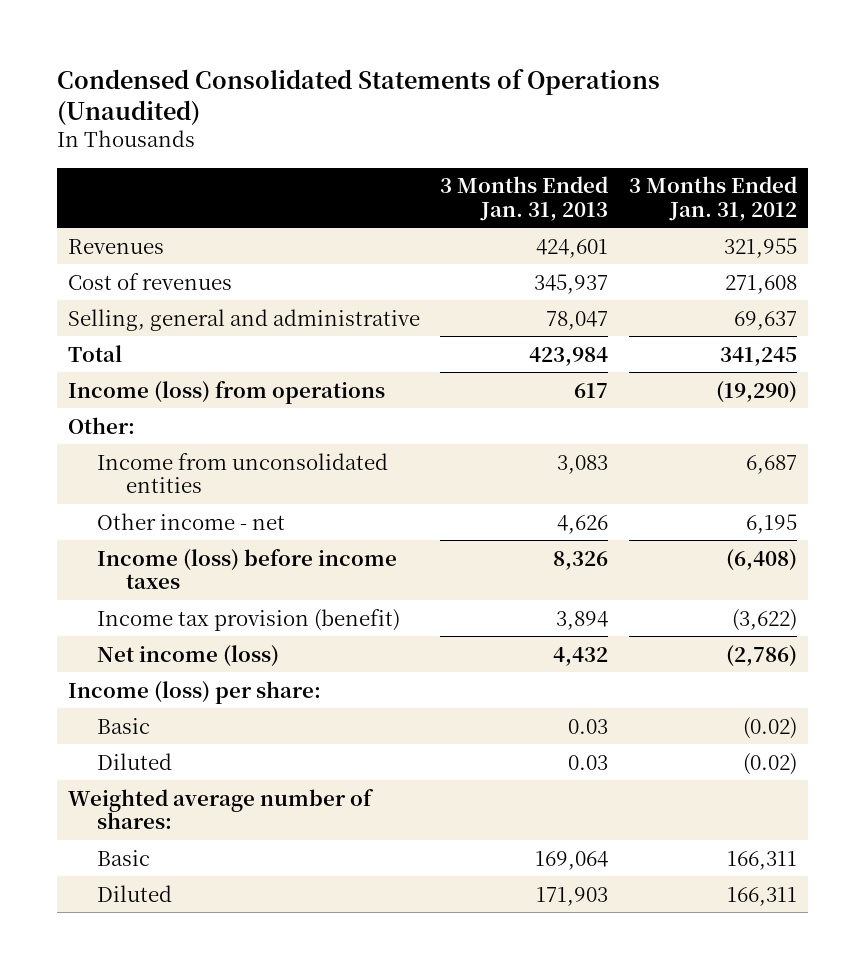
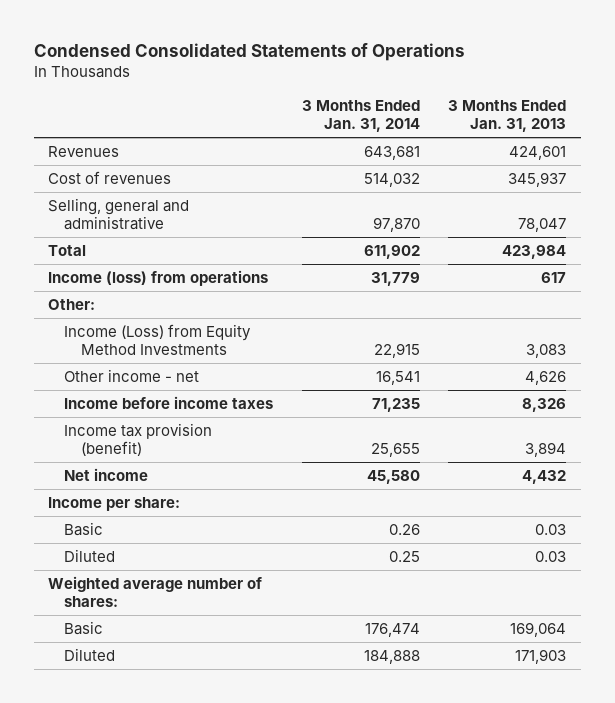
- Condensed Consolidated Statements of Operations (Unaudited)
+ Condensed Consolidated Statements of Operations
- | 3 Months Ended Jan. 31, 2013 | 3 Months Ended Jan. 31, 2012
+ | 3 Months Ended Jan. 31, 2014 | 3 Months Ended Jan. 31, 2013
- Income from unconsolidated entities | 3,083 | 6,687
+ Income (Loss) from Equity Method Investments | 22,915 | 3,083
- Income (loss) before income taxes | 8,326 | (6,408)
+ Income before income taxes | 71,235 | 8,326
- Net income (loss) | 4,432 | (2,786)
- Income (loss) per share:
+ Net income | 45,580 | 4,432
+ Income per share:

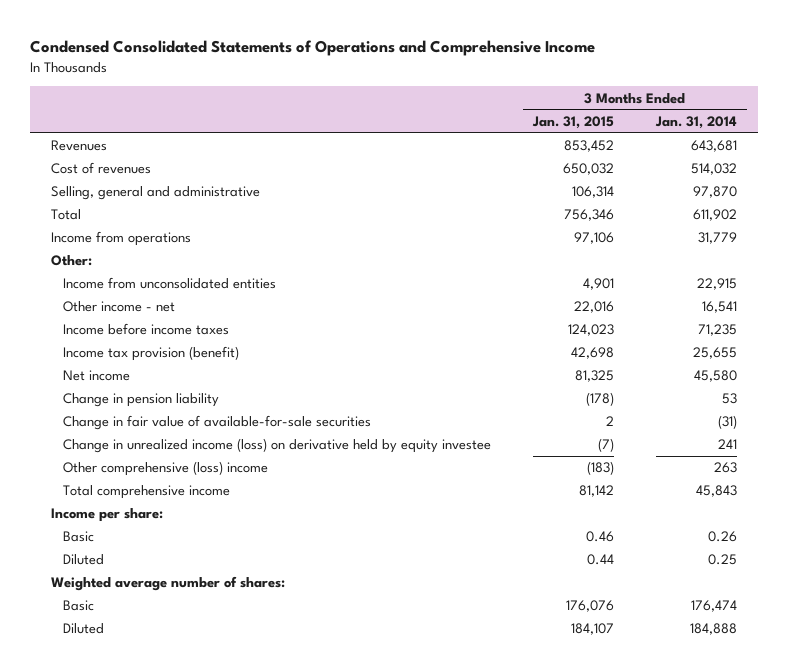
- Condensed Consolidated Statements of Operations
+ Condensed Consolidated Statements of Operations and Comprehensive Income
- | 3 Months Ended Jan. 31, 2014 | 3 Months Ended Jan. 31, 2013
+ | 3 Months Ended Jan. 31, 2015 | 3 Months Ended Jan. 31, 2014
- Income (loss) from operations | 31,779 | 617
+ Income from operations | 97,106 | 31,779
- Income (Loss) from Equity Method Investments | 22,915 | 3,083
+ Income from unconsolidated entities | 4,901 | 22,915
+ Change in pension liability | (178) | 53
+ Change in fair value of available-for-sale securities | 2 | (31)
+ Change in unrealized income (loss) on derivative held by equity investee | (7) | 241
+ Other comprehensive (loss) income | (183) | 263
+ Total comprehensive income | 81,142 | 45,843

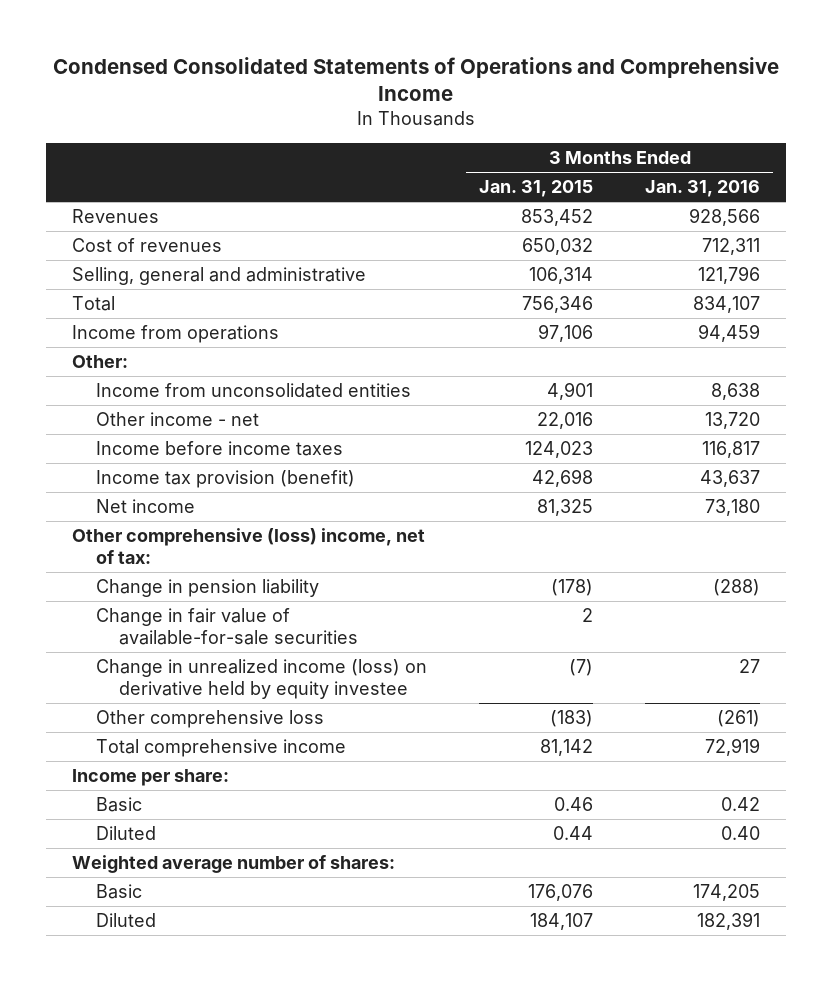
- | 3 Months Ended Jan. 31, 2015 | 3 Months Ended Jan. 31, 2014
+ | 3 Months Ended Jan. 31, 2015 | 3 Months Ended Jan. 31, 2016
+ Other comprehensive (loss) income, net of tax:
- Other comprehensive (loss) income | (183) | 263
+ Other comprehensive loss | (183) | (261)

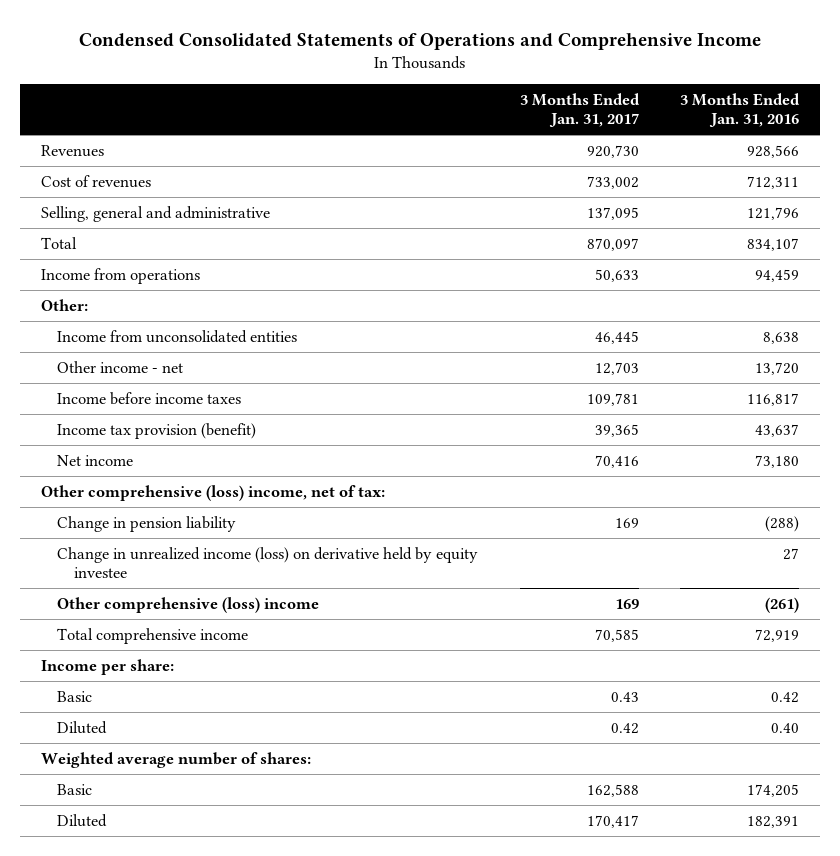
- | 3 Months Ended Jan. 31, 2015 | 3 Months Ended Jan. 31, 2016
+ | 3 Months Ended Jan. 31, 2017 | 3 Months Ended Jan. 31, 2016
- Change in fair value of available-for-sale securities | 2 |
- Other comprehensive loss | (183) | (261)
+ Other comprehensive (loss) income | 169 | (261)

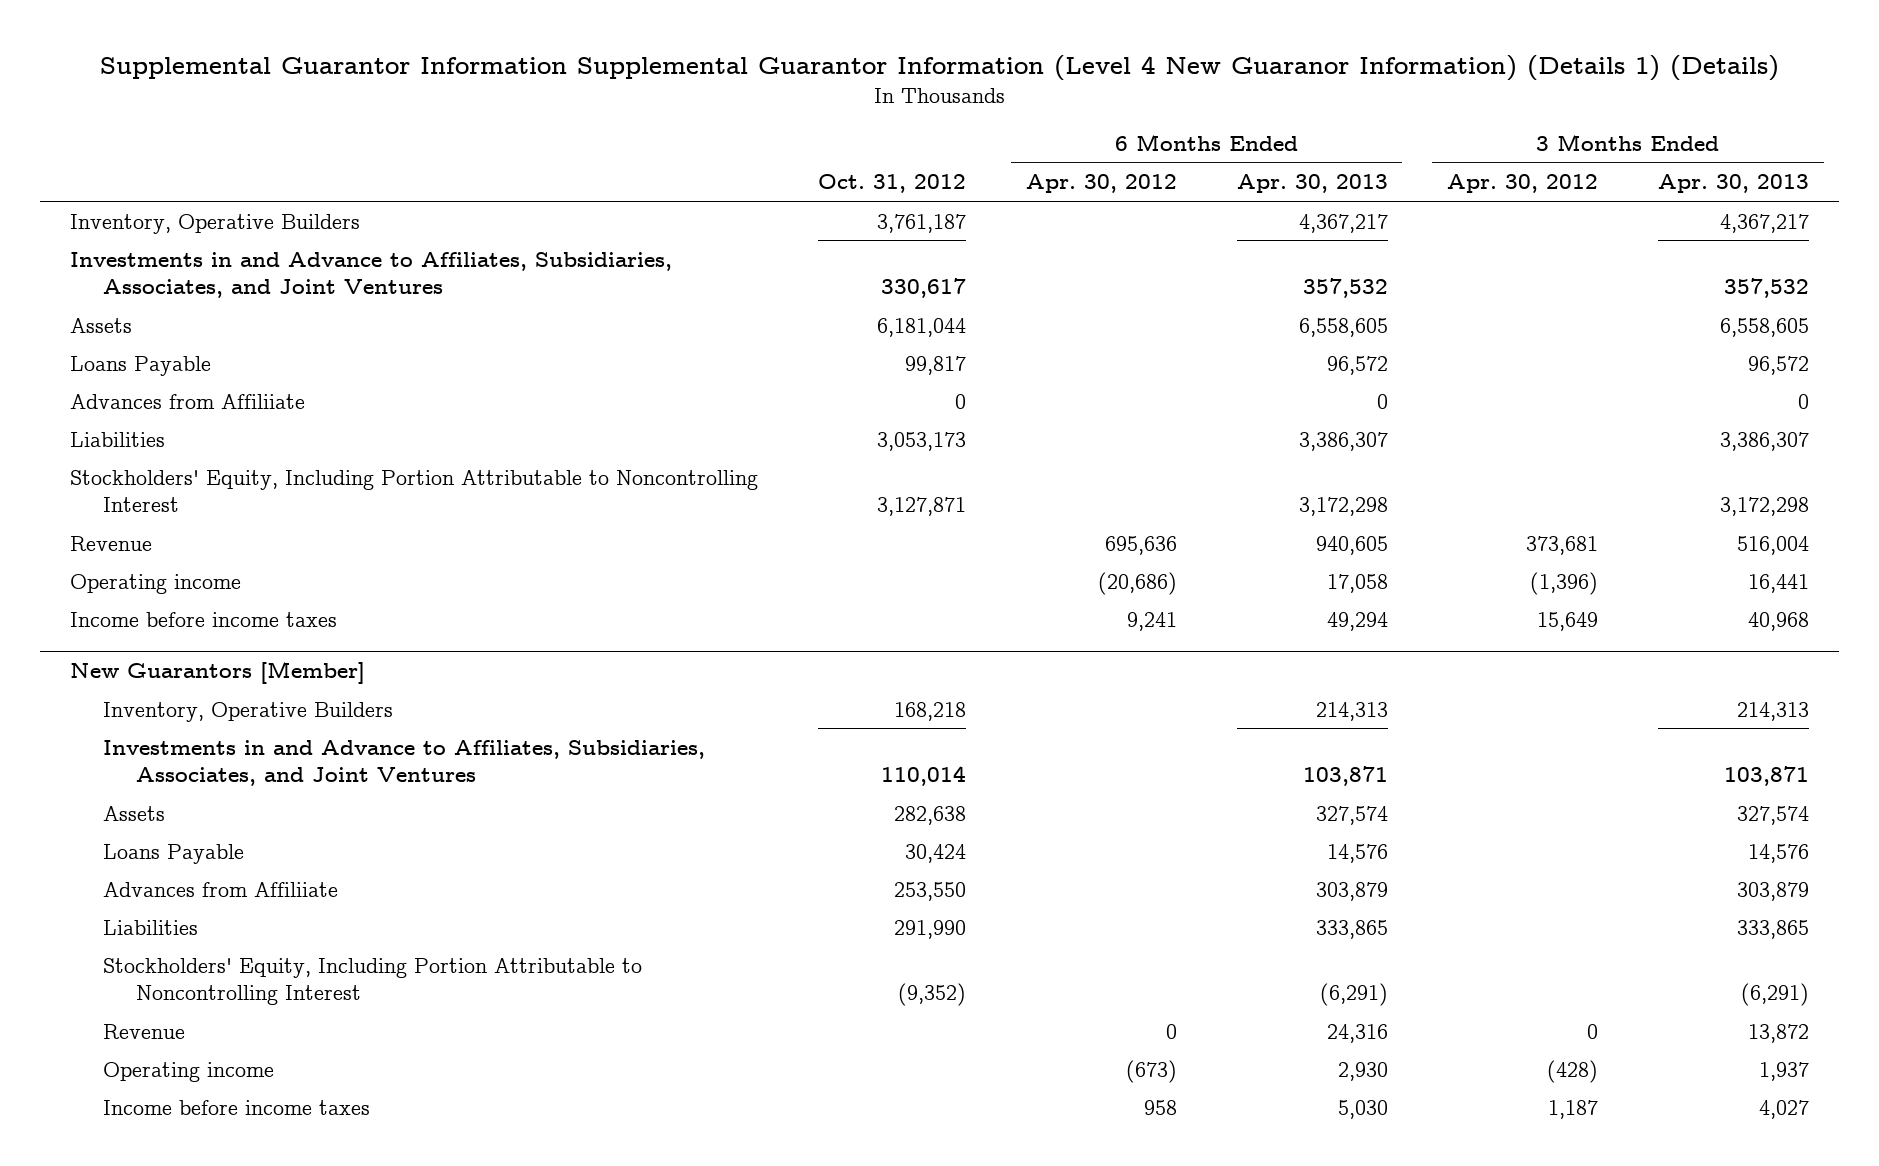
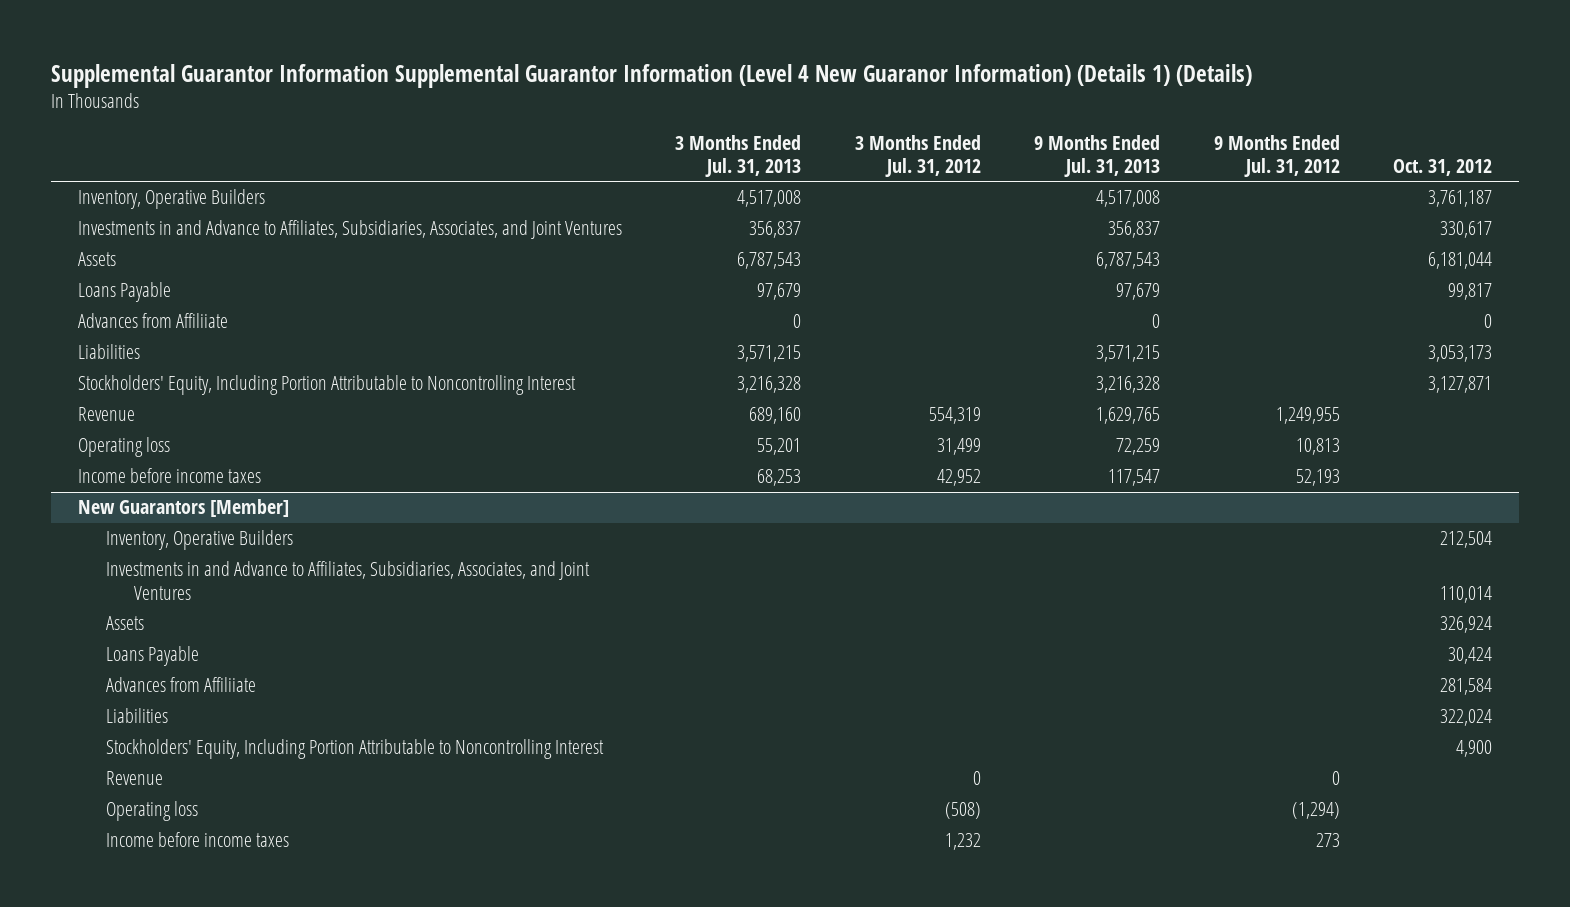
- | Oct. 31, 2012 | 6 Months Ended Apr. 30, 2012 | 6 Months Ended Apr. 30, 2013 | 3 Months Ended Apr. 30, 2012 | 3 Months Ended Apr. 30, 2013
+ | 3 Months Ended Jul. 31, 2013 | 3 Months Ended Jul. 31, 2012 | 9 Months Ended Jul. 31, 2013 | 9 Months Ended Jul. 31, 2012 | Oct. 31, 2012
- Operating income | | (20,686) | 17,058 | (1,396) | 16,441
+ Operating loss | 55,201 | 31,499 | 72,259 | 10,813 |
@ New Guarantors [Member]
- Inventory, Operative Builders | 168,218 | | 214,313 | | 214,313
+ Inventory, Operative Builders | | | | | 212,504
- Assets | 282,638 | | 327,574 | | 327,574
+ Assets | | | | | 326,924
- Advances from Affiliiate | 253,550 | | 303,879 | | 303,879
- Liabilities | 291,990 | | 333,865 | | 333,865
- Stockholders' Equity, Including Portion Attributable to Noncontrolling Interest | (9,352) | | (6,291) | | (6,291)
+ Advances from Affiliiate | | | | | 281,584
+ Liabilities | | | | | 322,024
+ Stockholders' Equity, Including Portion Attributable to Noncontrolling Interest | | | | | 4,900
- Operating income | | (673) | 2,930 | (428) | 1,937
+ Operating loss | | (508) | | (1,294) |

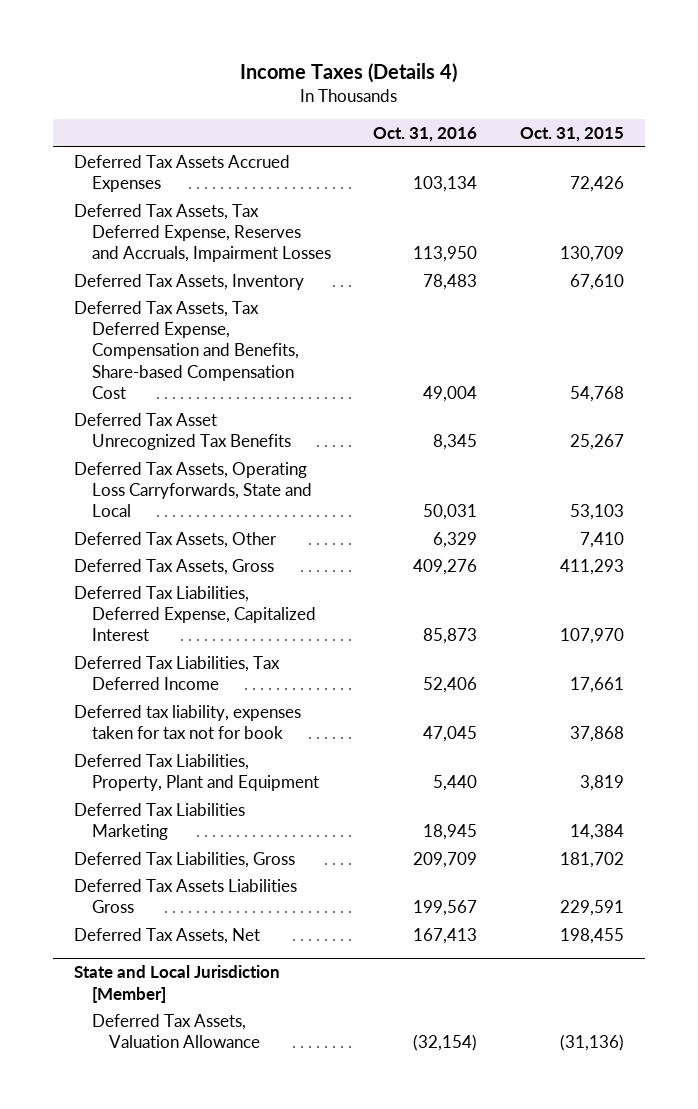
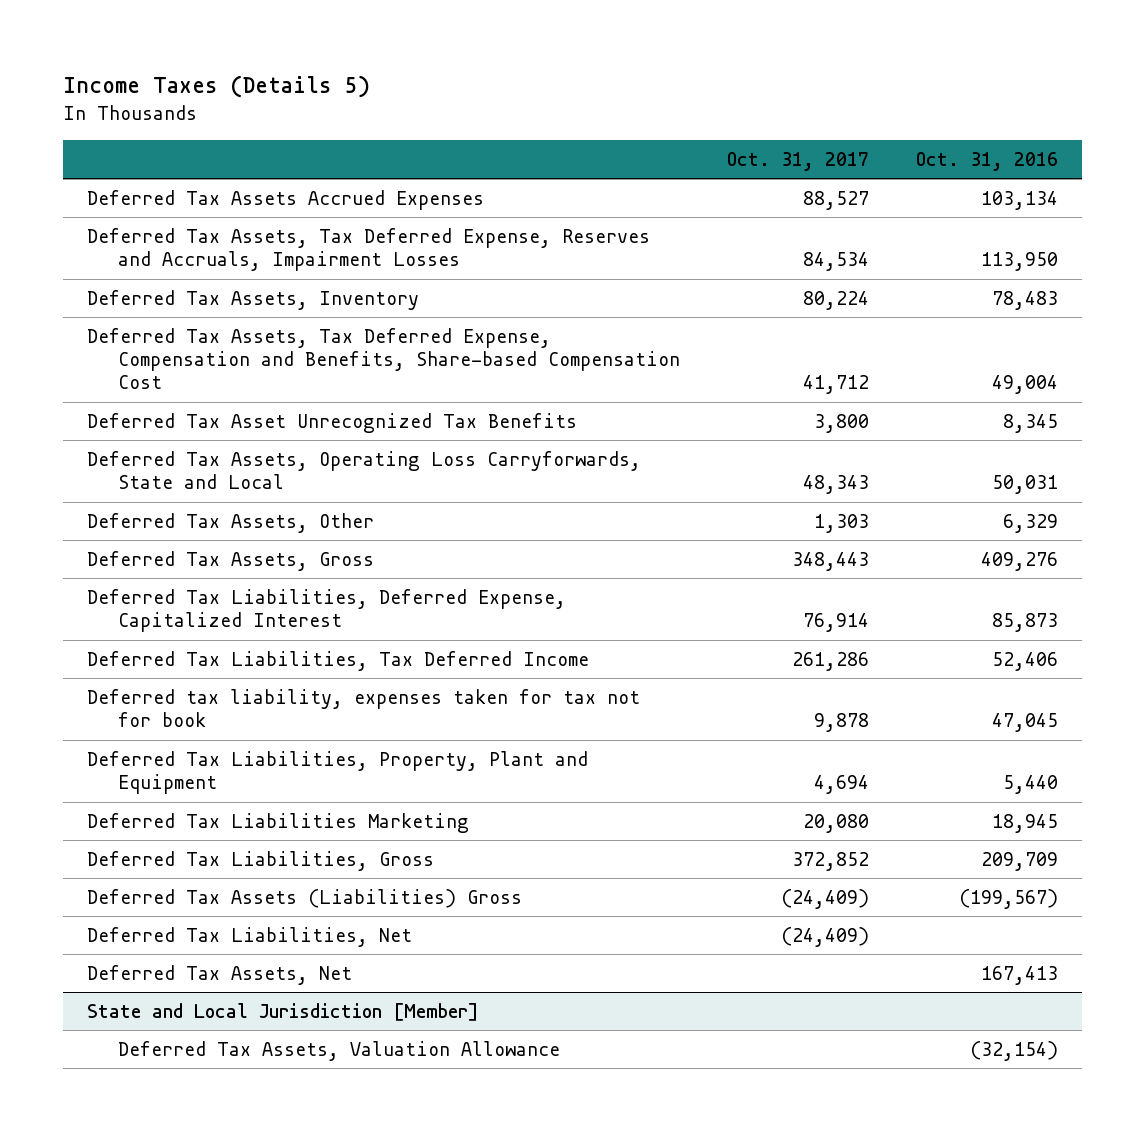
- Income Taxes (Details 4)
+ Income Taxes (Details 5)
- | Oct. 31, 2016 | Oct. 31, 2015
+ | Oct. 31, 2017 | Oct. 31, 2016
- Deferred Tax Assets Liabilities Gross | 199,567 | 229,591
+ Deferred Tax Assets (Liabilities) Gross | (24,409) | (199,567)
+ Deferred Tax Liabilities, Net | (24,409) |

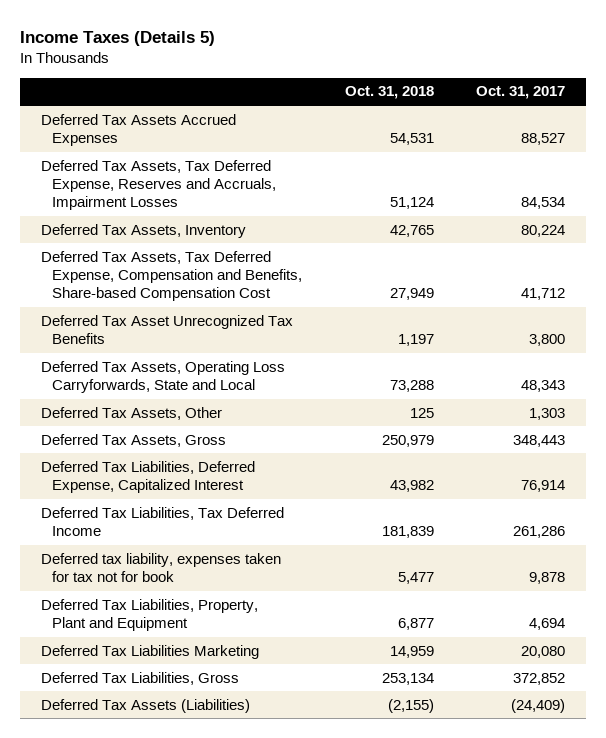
- | Oct. 31, 2017 | Oct. 31, 2016
+ | Oct. 31, 2018 | Oct. 31, 2017
- Deferred Tax Assets (Liabilities) Gross | (24,409) | (199,567)
- Deferred Tax Liabilities, Net | (24,409) |
- Deferred Tax Assets, Net | | 167,413
- State and Local Jurisdiction [Member]
- Deferred Tax Assets, Valuation Allowance | | (32,154)
+ Deferred Tax Assets (Liabilities) | (2,155) | (24,409)

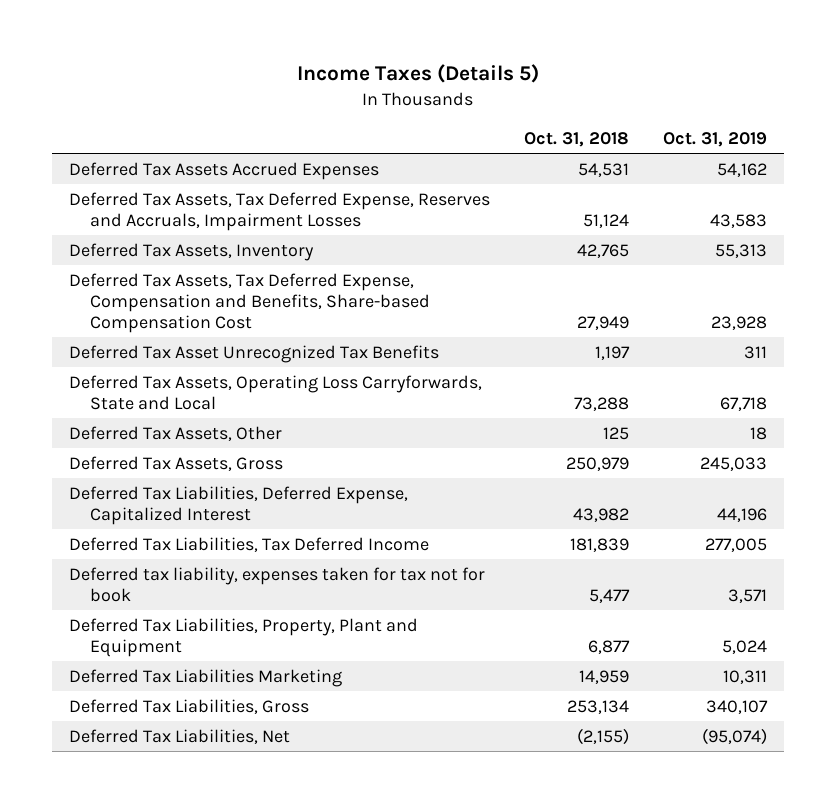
- | Oct. 31, 2018 | Oct. 31, 2017
+ | Oct. 31, 2018 | Oct. 31, 2019
- Deferred Tax Assets (Liabilities) | (2,155) | (24,409)
+ Deferred Tax Liabilities, Net | (2,155) | (95,074)

